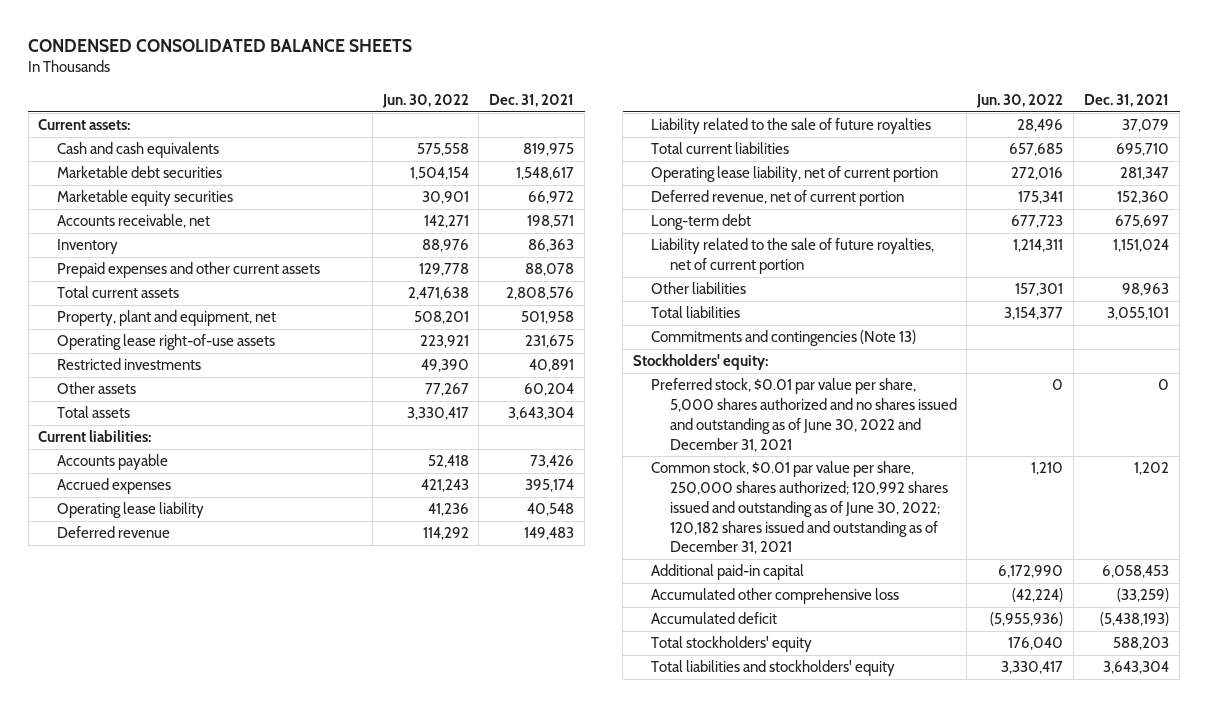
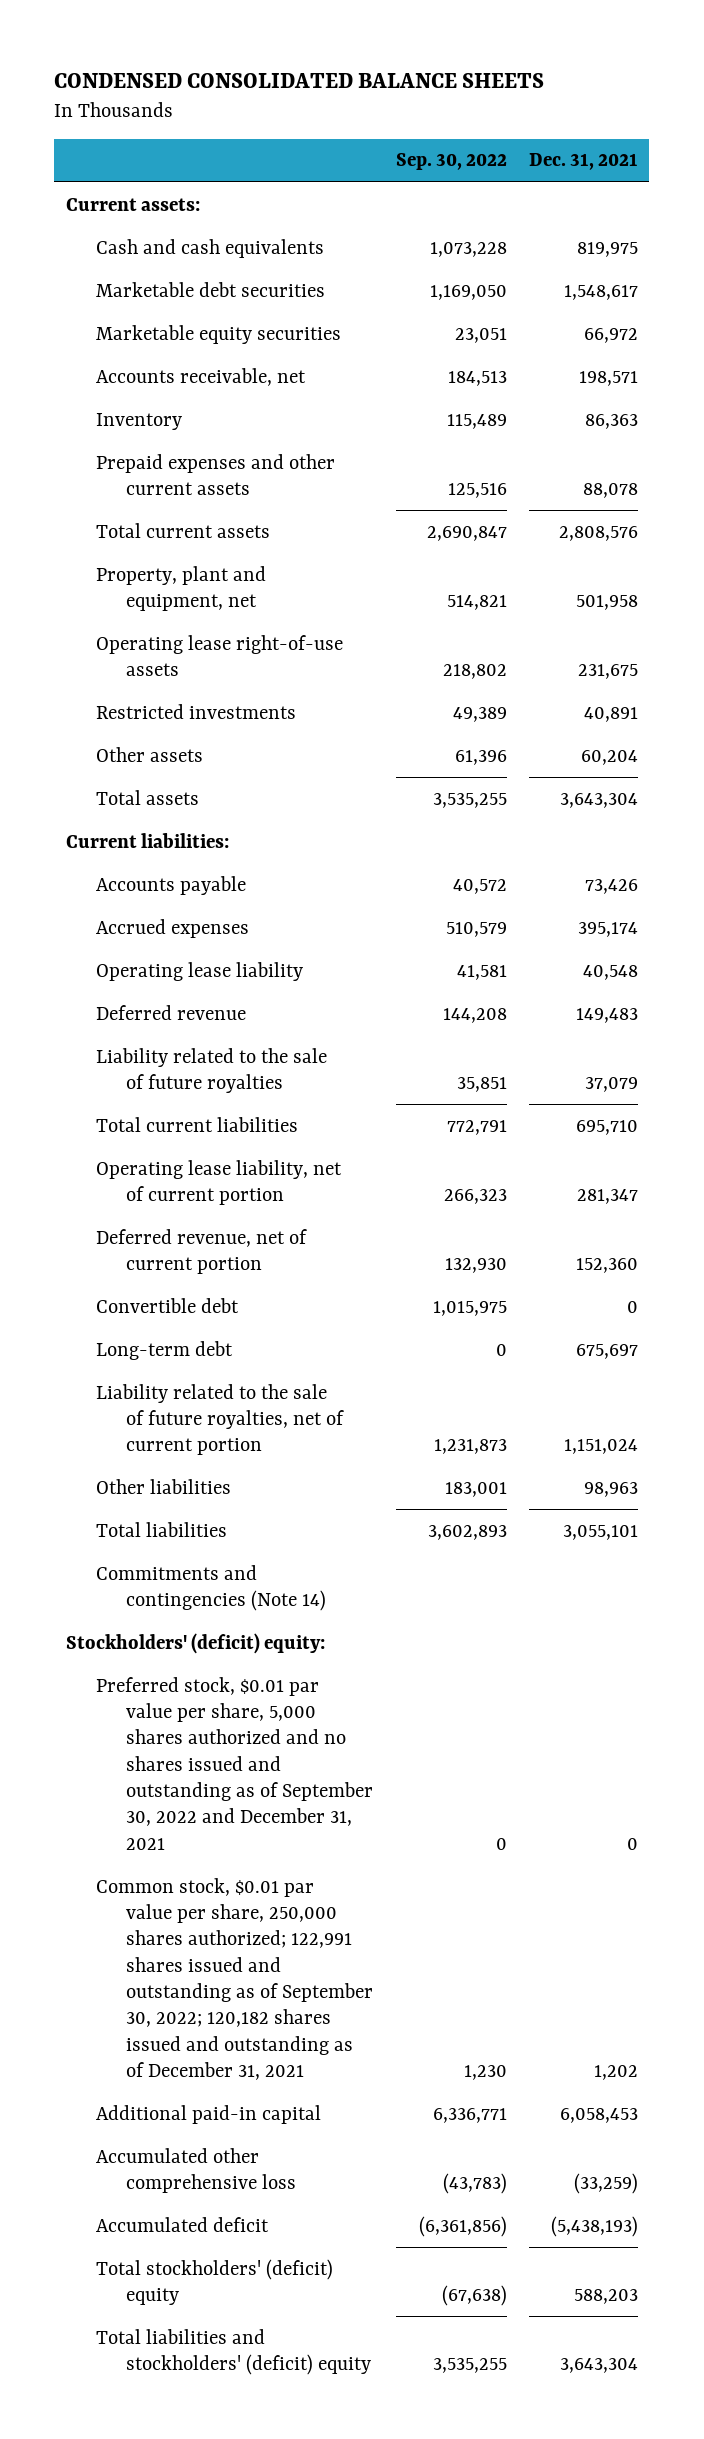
- | Jun. 30, 2022 | Dec. 31, 2021
+ | Sep. 30, 2022 | Dec. 31, 2021
+ Convertible debt | 1,015,975 | 0
- Commitments and contingencies (Note 13)
- Stockholders' equity:
- Preferred stock, $0.01 par value per share, 5,000 shares authorized and no shares issued and outstanding as of June 30, 2022 and December 31, 2021 | 0 | 0
- Common stock, $0.01 par value per share, 250,000 shares authorized; 120,992 shares issued and outstanding as of June 30, 2022; 120,182 shares issued and outstanding as of December 31, 2021 | 1,210 | 1,202
+ Commitments and contingencies (Note 14)
+ Stockholders' (deficit) equity:
+ Preferred stock, $0.01 par value per share, 5,000 shares authorized and no shares issued and outstanding as of September 30, 2022 and December 31, 2021 | 0 | 0
+ Common stock, $0.01 par value per share, 250,000 shares authorized; 122,991 shares issued and outstanding as of September 30, 2022; 120,182 shares issued and outstanding as of December 31, 2021 | 1,230 | 1,202
- Total stockholders' equity | 176,040 | 588,203
- Total liabilities and stockholders' equity | 3,330,417 | 3,643,304
+ Total stockholders' (deficit) equity | (67,638) | 588,203
+ Total liabilities and stockholders' (deficit) equity | 3,535,255 | 3,643,304

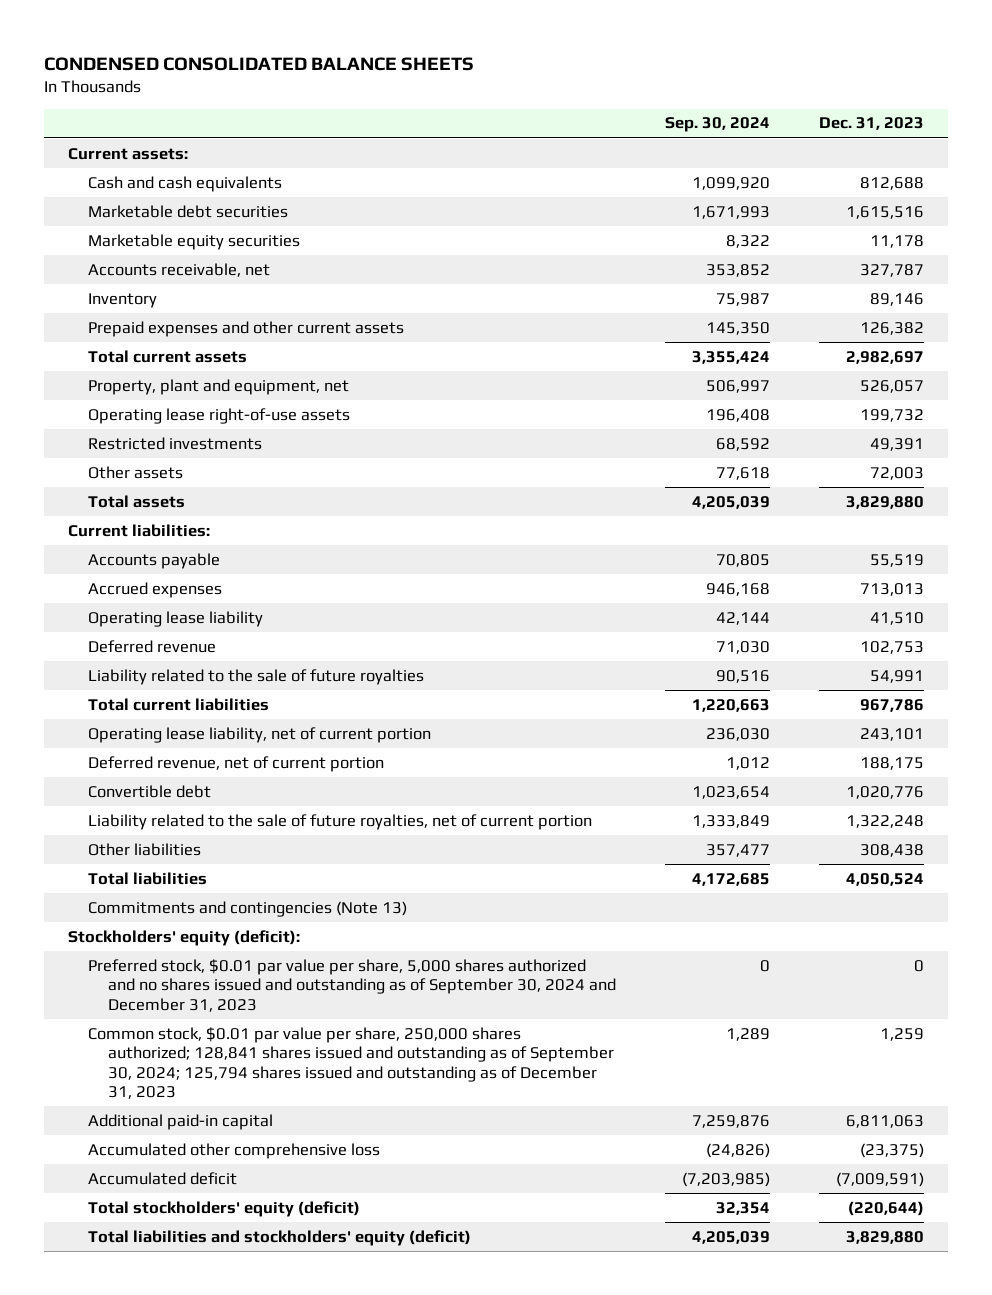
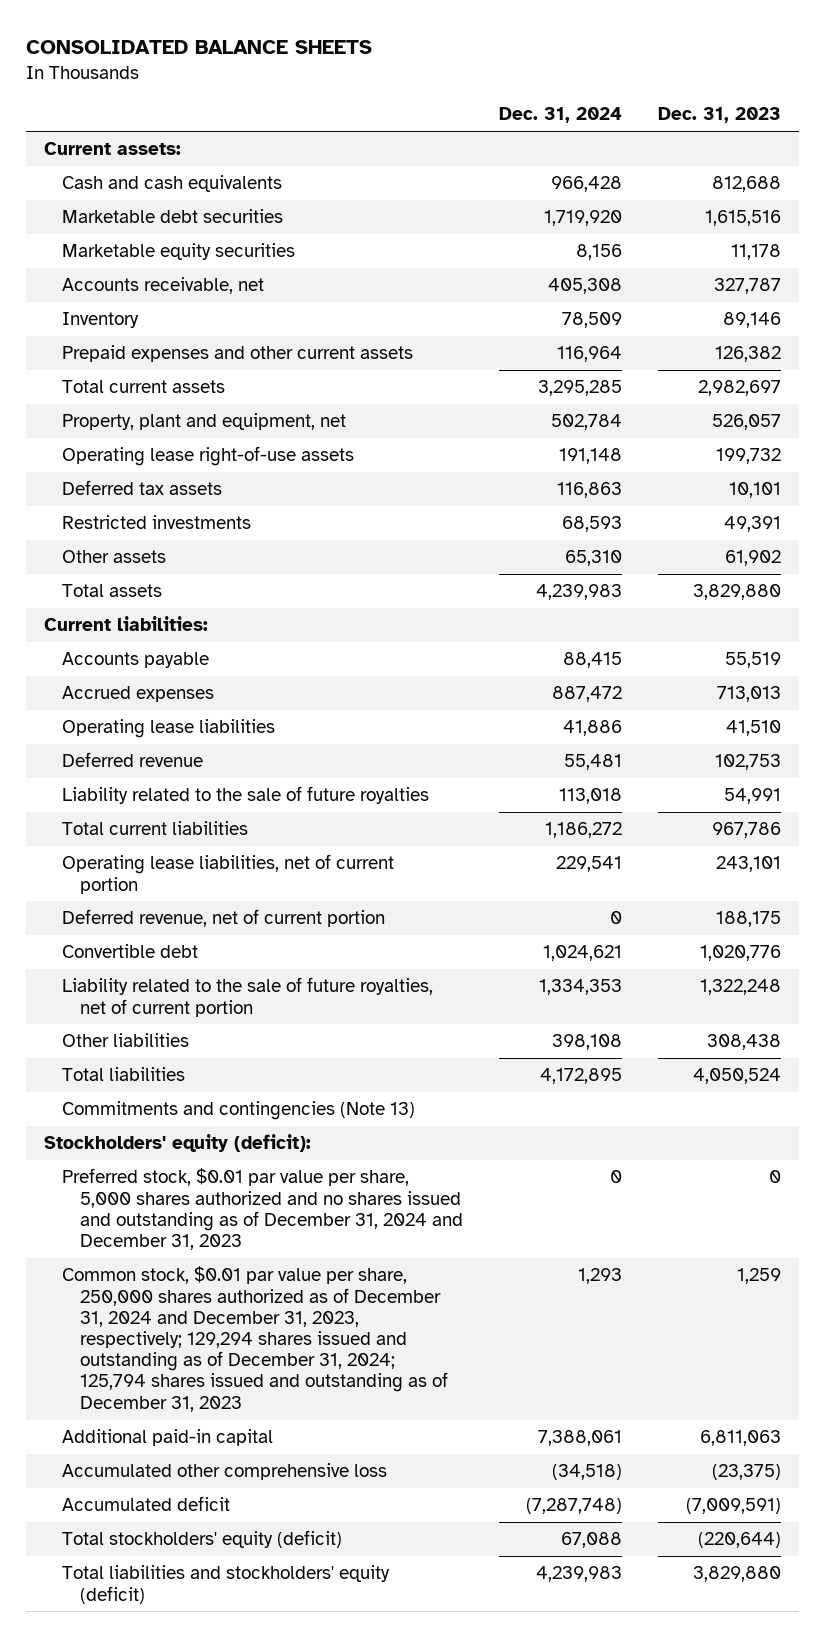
- CONDENSED CONSOLIDATED BALANCE SHEETS
+ CONSOLIDATED BALANCE SHEETS
- | Sep. 30, 2024 | Dec. 31, 2023
+ | Dec. 31, 2024 | Dec. 31, 2023
+ Deferred tax assets | 116,863 | 10,101
- Other assets | 77,618 | 72,003
+ Other assets | 65,310 | 61,902
- Operating lease liability | 42,144 | 41,510
+ Operating lease liabilities | 41,886 | 41,510
- Operating lease liability, net of current portion | 236,030 | 243,101
+ Operating lease liabilities, net of current portion | 229,541 | 243,101
- Preferred stock, $0.01 par value per share, 5,000 shares authorized and no shares issued and outstanding as of September 30, 2024 and December 31, 2023 | 0 | 0
- Common stock, $0.01 par value per share, 250,000 shares authorized; 128,841 shares issued and outstanding as of September 30, 2024; 125,794 shares issued and outstanding as of December 31, 2023 | 1,289 | 1,259
+ Preferred stock, $0.01 par value per share, 5,000 shares authorized and no shares issued and outstanding as of December 31, 2024 and December 31, 2023 | 0 | 0
+ Common stock, $0.01 par value per share, 250,000 shares authorized as of December 31, 2024 and December 31, 2023, respectively; 129,294 shares issued and outstanding as of December 31, 2024; 125,794 shares issued and outstanding as of December 31, 2023 | 1,293 | 1,259

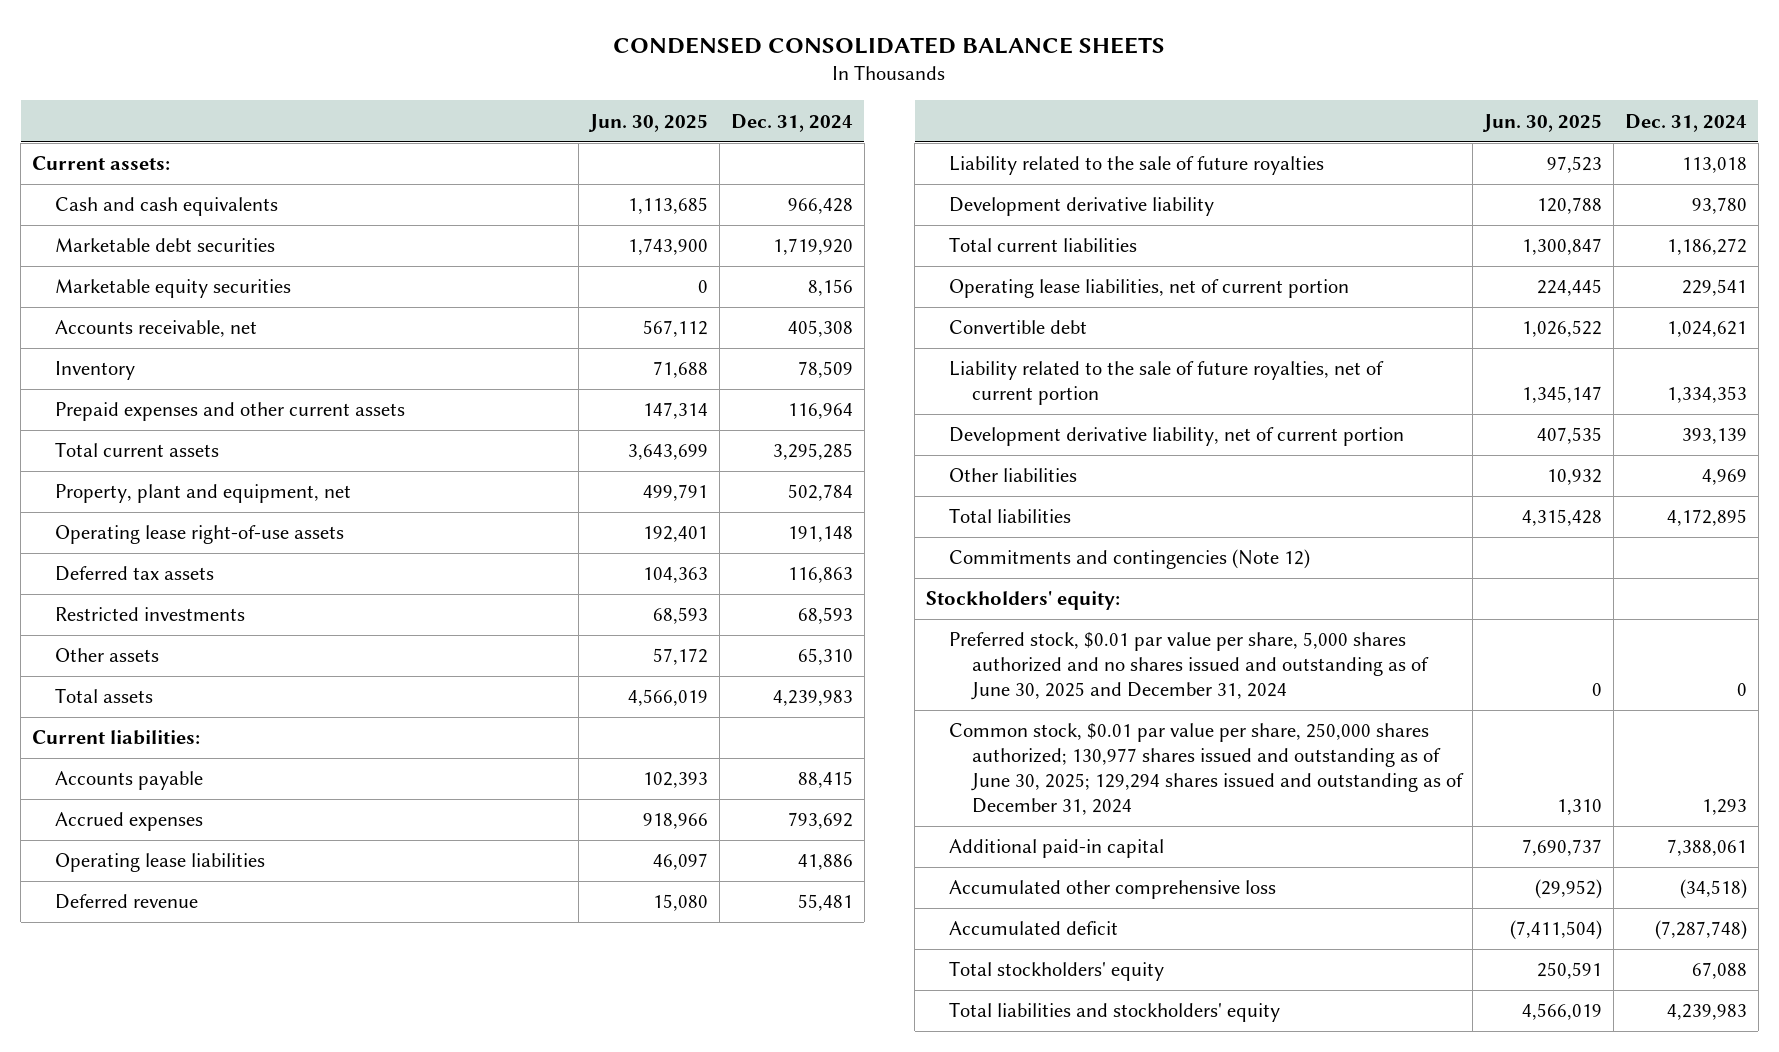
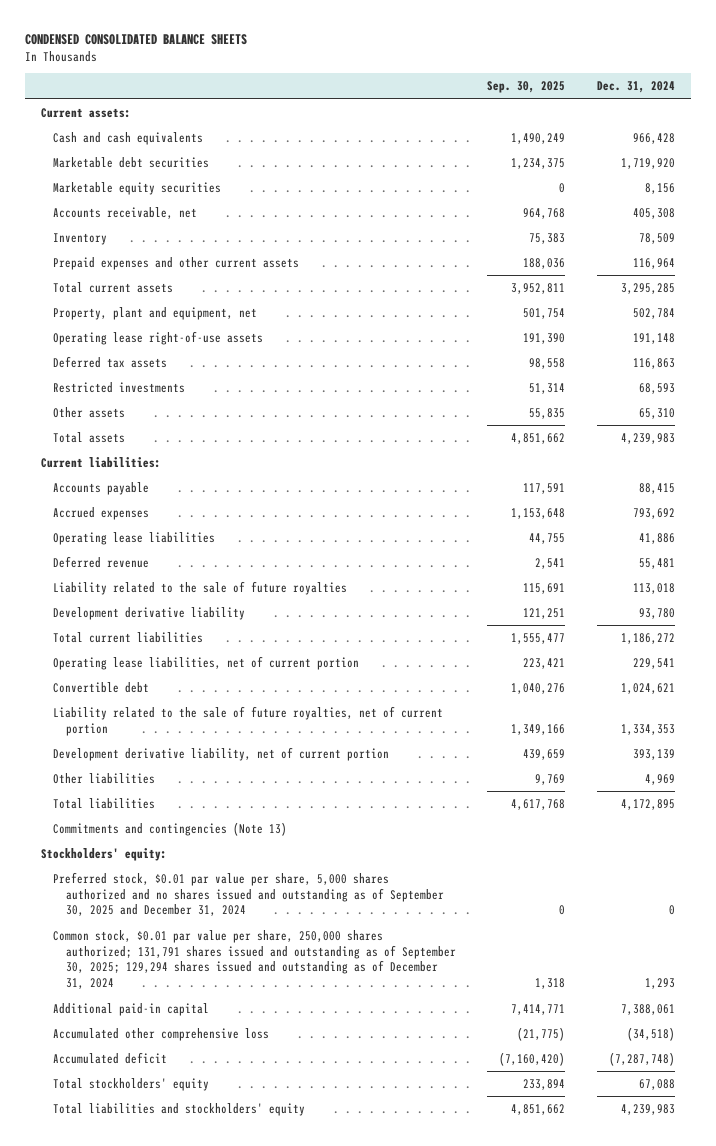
- | Jun. 30, 2025 | Dec. 31, 2024
+ | Sep. 30, 2025 | Dec. 31, 2024
- Commitments and contingencies (Note 12)
+ Commitments and contingencies (Note 13)
- Preferred stock, $0.01 par value per share, 5,000 shares authorized and no shares issued and outstanding as of June 30, 2025 and December 31, 2024 | 0 | 0
- Common stock, $0.01 par value per share, 250,000 shares authorized; 130,977 shares issued and outstanding as of June 30, 2025; 129,294 shares issued and outstanding as of December 31, 2024 | 1,310 | 1,293
+ Preferred stock, $0.01 par value per share, 5,000 shares authorized and no shares issued and outstanding as of September 30, 2025 and December 31, 2024 | 0 | 0
+ Common stock, $0.01 par value per share, 250,000 shares authorized; 131,791 shares issued and outstanding as of September 30, 2025; 129,294 shares issued and outstanding as of December 31, 2024 | 1,318 | 1,293

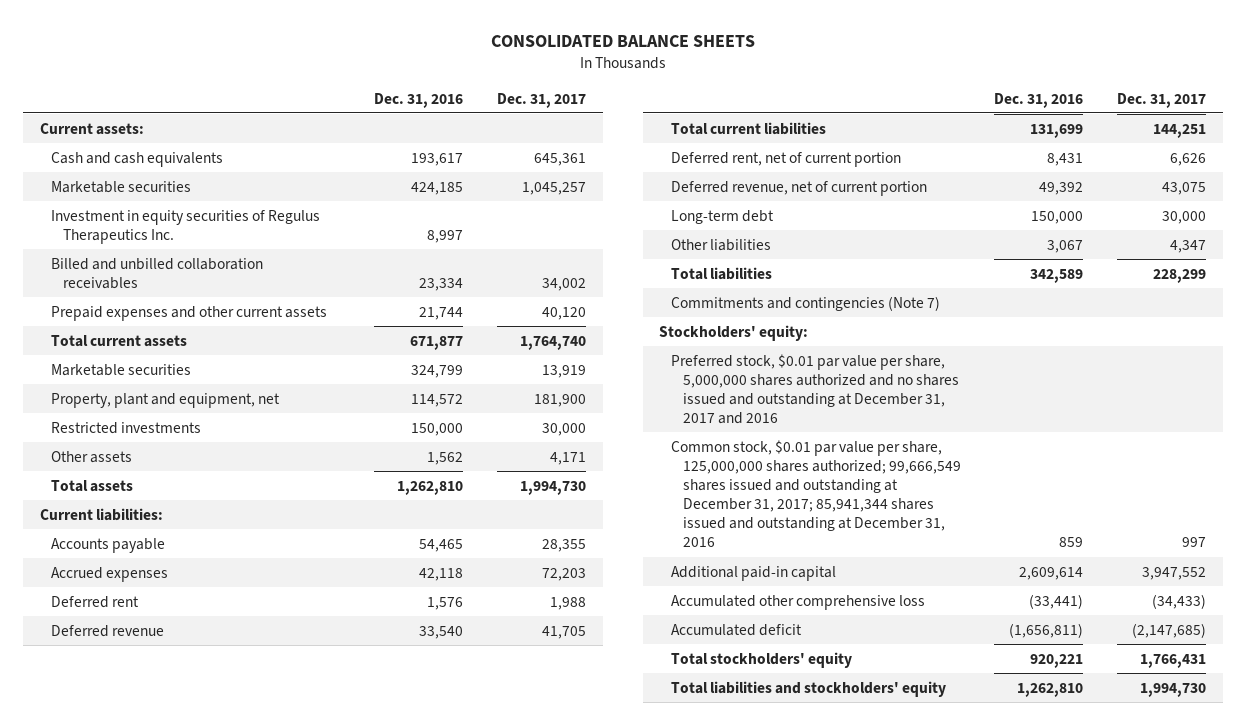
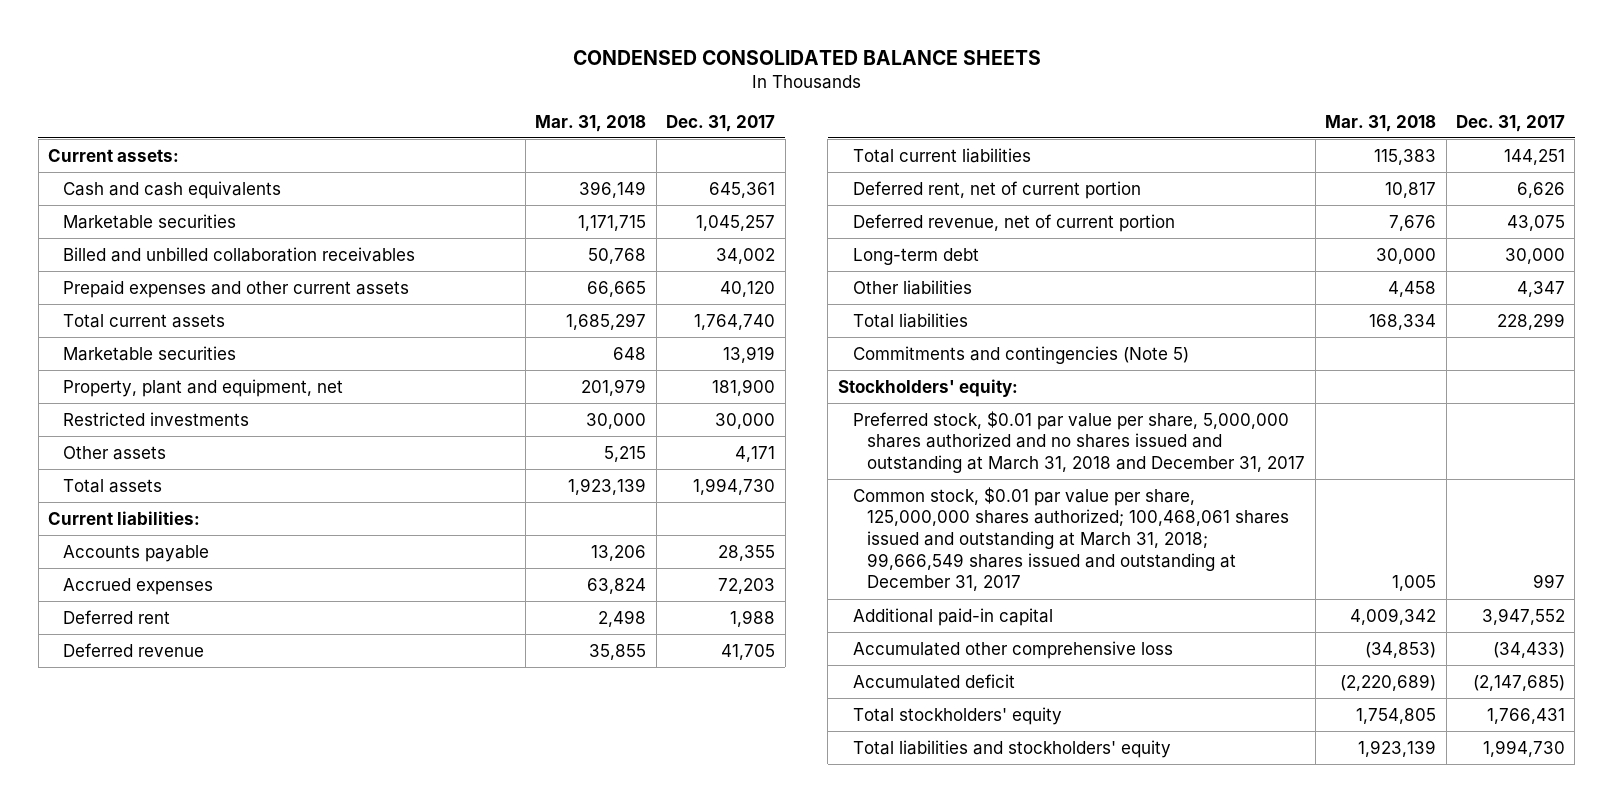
- CONSOLIDATED BALANCE SHEETS
+ CONDENSED CONSOLIDATED BALANCE SHEETS
- | Dec. 31, 2016 | Dec. 31, 2017
+ | Mar. 31, 2018 | Dec. 31, 2017
- Investment in equity securities of Regulus Therapeutics Inc. | 8,997 |
- Commitments and contingencies (Note 7)
+ Commitments and contingencies (Note 5)
- Preferred stock, $0.01 par value per share, 5,000,000 shares authorized and no shares issued and outstanding at December 31, 2017 and 2016
- Common stock, $0.01 par value per share, 125,000,000 shares authorized; 99,666,549 shares issued and outstanding at December 31, 2017; 85,941,344 shares issued and outstanding at December 31, 2016 | 859 | 997
+ Preferred stock, $0.01 par value per share, 5,000,000 shares authorized and no shares issued and outstanding at March 31, 2018 and December 31, 2017
+ Common stock, $0.01 par value per share, 125,000,000 shares authorized; 100,468,061 shares issued and outstanding at March 31, 2018; 99,666,549 shares issued and outstanding at December 31, 2017 | 1,005 | 997

